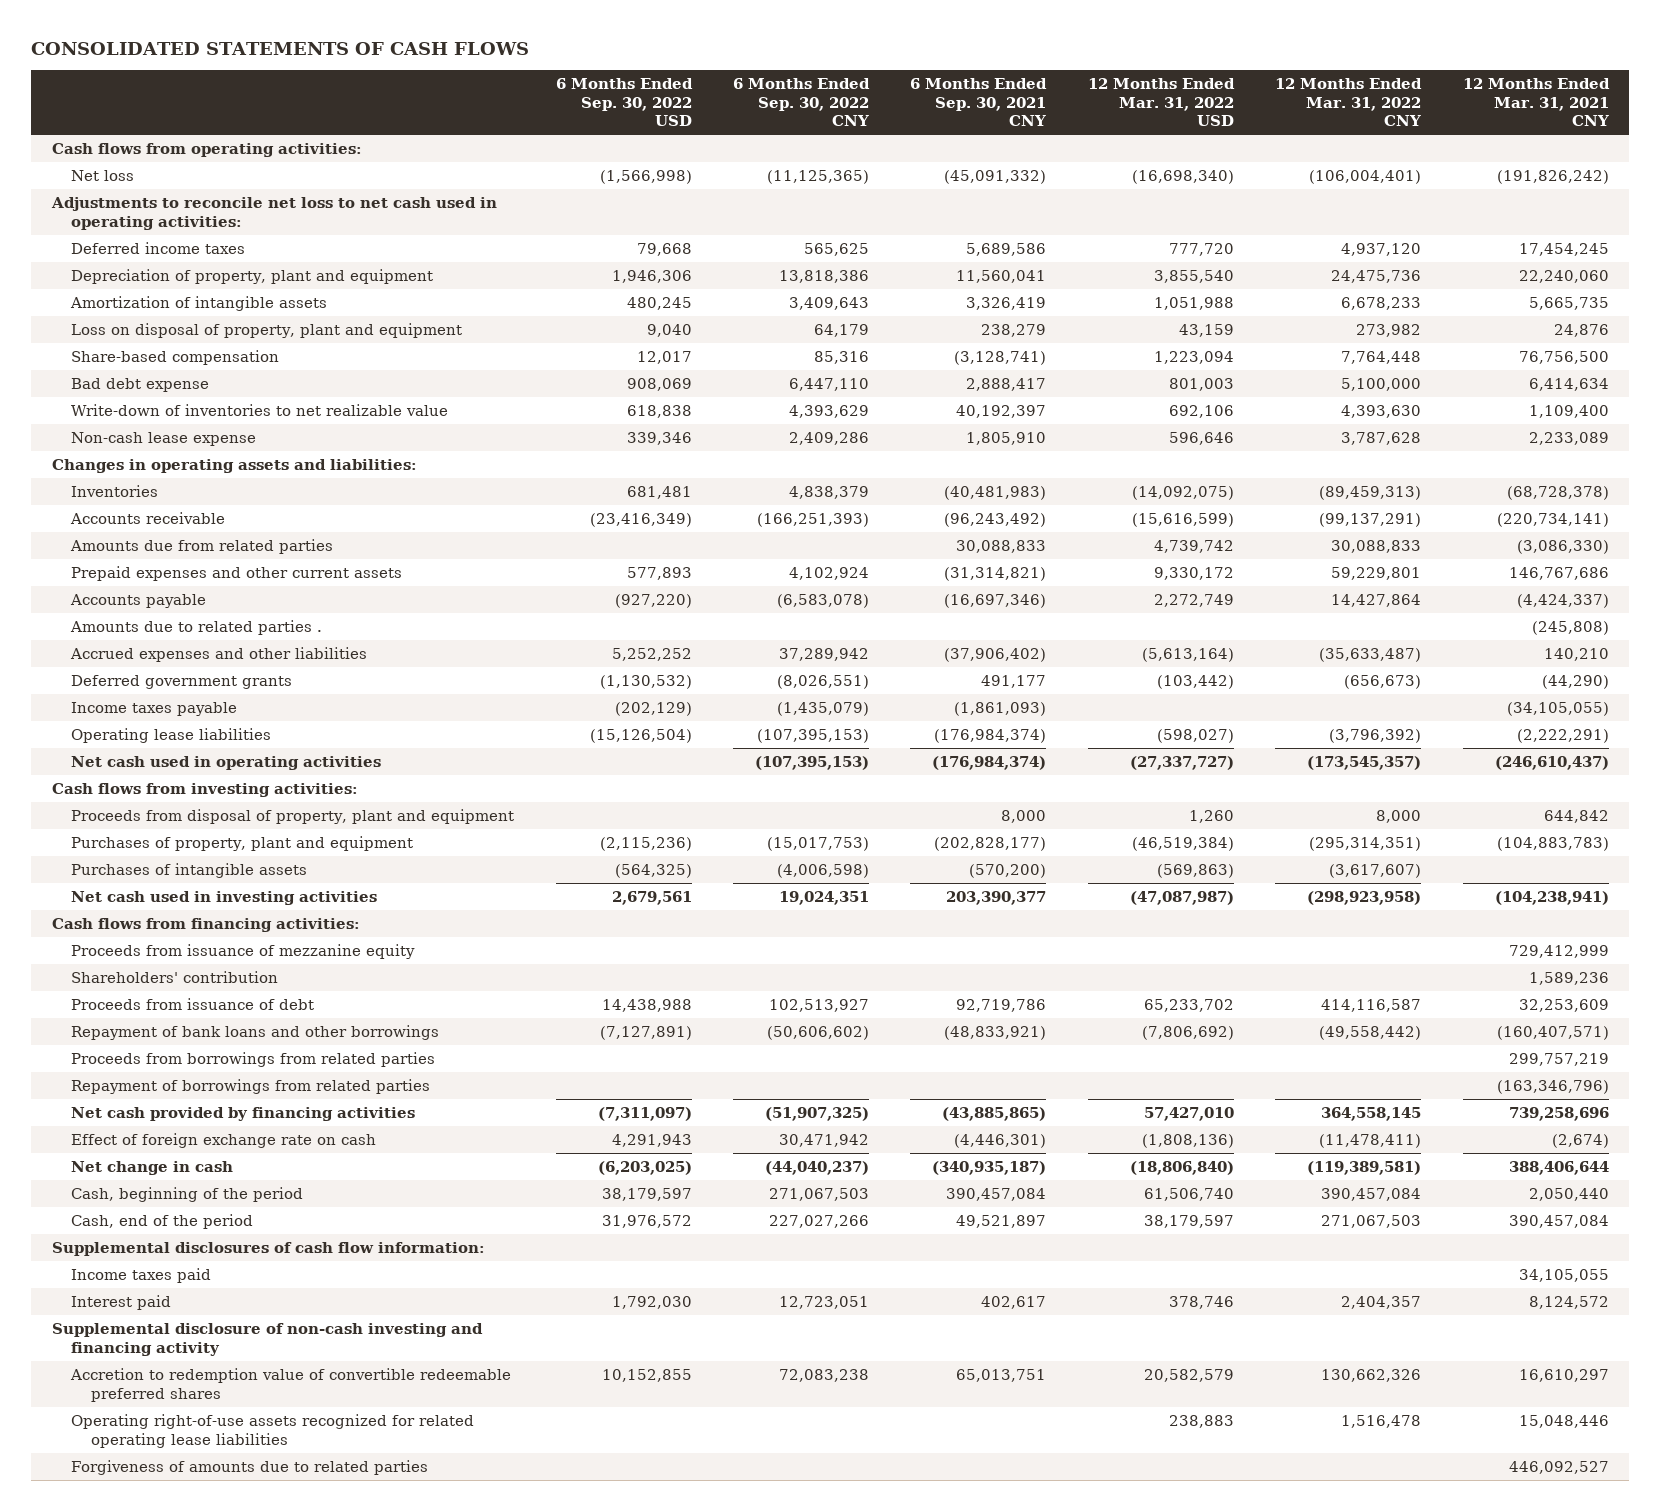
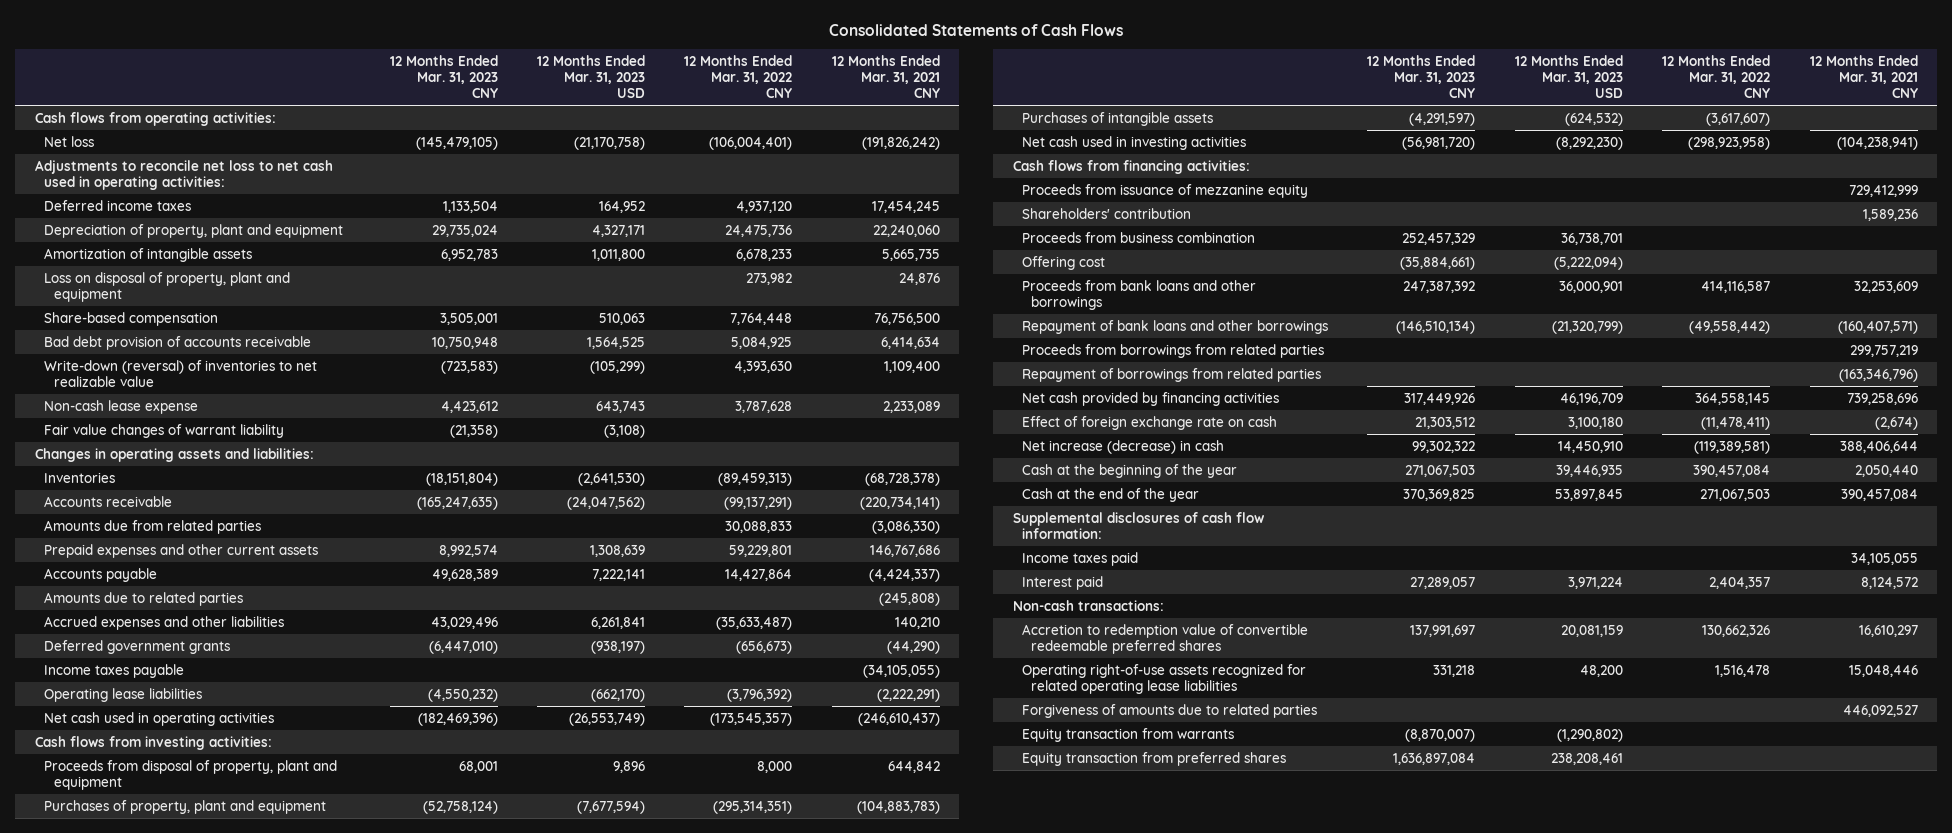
- CONSOLIDATED STATEMENTS OF CASH FLOWS
+ Consolidated Statements of Cash Flows
- | 6 Months Ended Sep. 30, 2022 USD | 6 Months Ended Sep. 30, 2022 CNY | 6 Months Ended Sep. 30, 2021 CNY | 12 Months Ended Mar. 31, 2022 USD | 12 Months Ended Mar. 31, 2022 CNY | 12 Months Ended Mar. 31, 2021 CNY
+ | 12 Months Ended Mar. 31, 2023 CNY | 12 Months Ended Mar. 31, 2023 USD | 12 Months Ended Mar. 31, 2022 CNY | 12 Months Ended Mar. 31, 2021 CNY
- Bad debt expense | 908,069 | 6,447,110 | 2,888,417 | 801,003 | 5,100,000 | 6,414,634
- Write-down of inventories to net realizable value | 618,838 | 4,393,629 | 40,192,397 | 692,106 | 4,393,630 | 1,109,400
+ Bad debt provision of accounts receivable | 10,750,948 | 1,564,525 | 5,084,925 | 6,414,634
+ Write-down (reversal) of inventories to net realizable value | (723,583) | (105,299) | 4,393,630 | 1,109,400
+ Fair value changes of warrant liability | (21,358) | (3,108) | |
- Amounts due to related parties . | | | | | | (245,808)
+ Amounts due to related parties | | | | (245,808)
- Proceeds from issuance of debt | 14,438,988 | 102,513,927 | 92,719,786 | 65,233,702 | 414,116,587 | 32,253,609
+ Proceeds from business combination | 252,457,329 | 36,738,701 | |
+ Offering cost | (35,884,661) | (5,222,094) | |
+ Proceeds from bank loans and other borrowings | 247,387,392 | 36,000,901 | 414,116,587 | 32,253,609
- Net change in cash | (6,203,025) | (44,040,237) | (340,935,187) | (18,806,840) | (119,389,581) | 388,406,644
- Cash, beginning of the period | 38,179,597 | 271,067,503 | 390,457,084 | 61,506,740 | 390,457,084 | 2,050,440
- Cash, end of the period | 31,976,572 | 227,027,266 | 49,521,897 | 38,179,597 | 271,067,503 | 390,457,084
+ Net increase (decrease) in cash | 99,302,322 | 14,450,910 | (119,389,581) | 388,406,644
+ Cash at the beginning of the year | 271,067,503 | 39,446,935 | 390,457,084 | 2,050,440
+ Cash at the end of the year | 370,369,825 | 53,897,845 | 271,067,503 | 390,457,084
- Supplemental disclosure of non-cash investing and financing activity
+ Non-cash transactions:
+ Equity transaction from warrants | (8,870,007) | (1,290,802) | |
+ Equity transaction from preferred shares | 1,636,897,084 | 238,208,461 | |

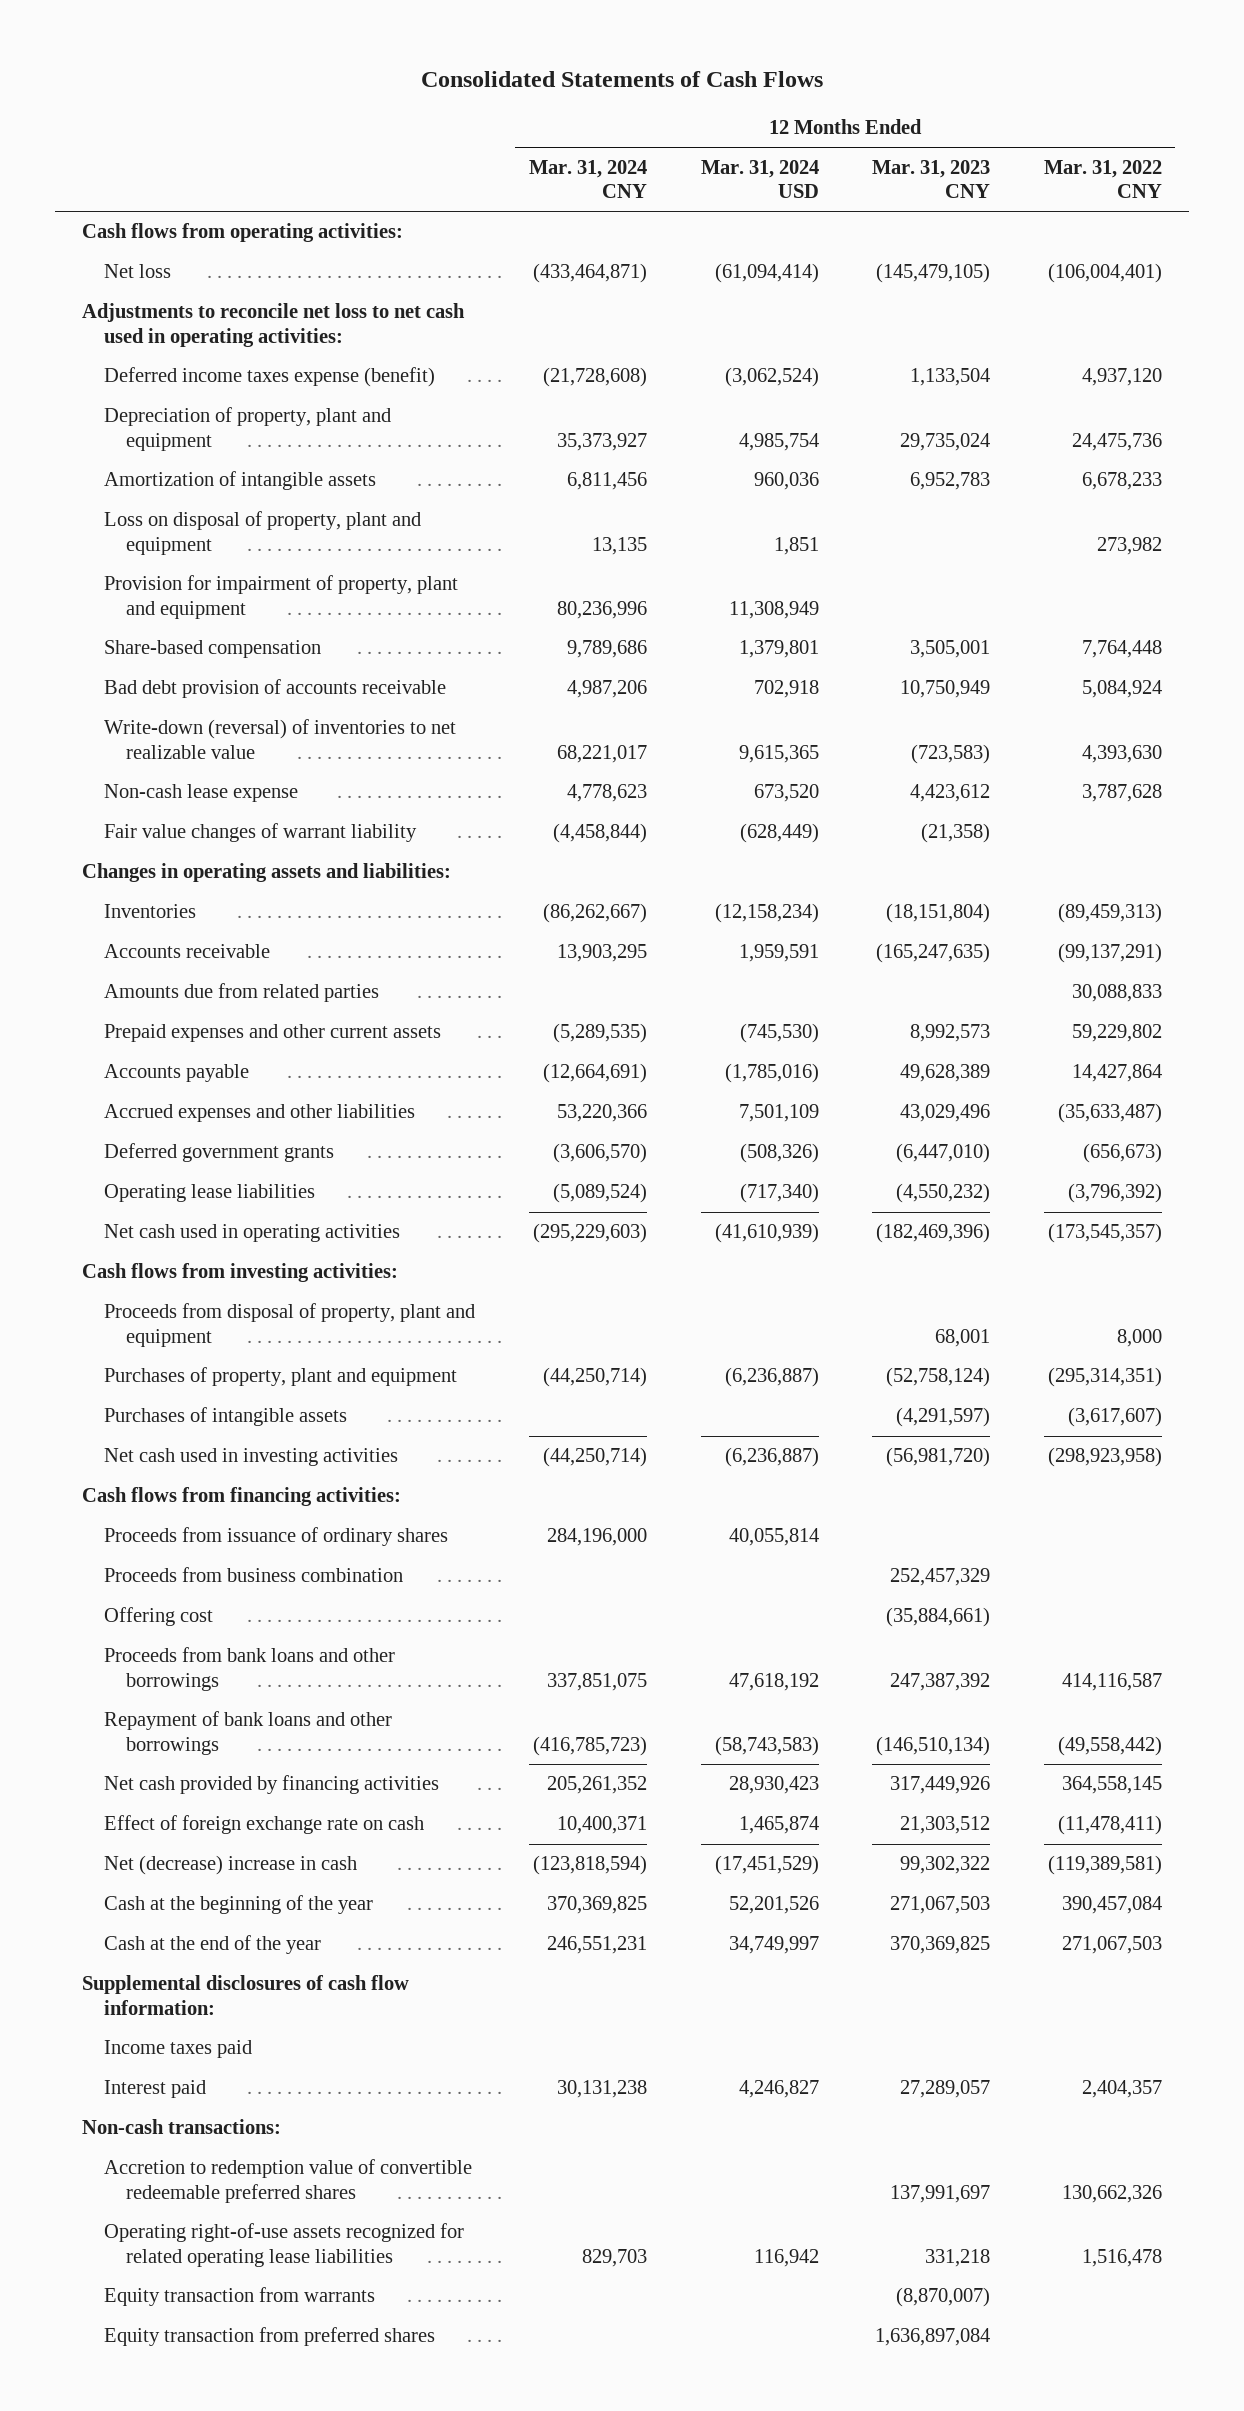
- | 12 Months Ended Mar. 31, 2023 CNY | 12 Months Ended Mar. 31, 2023 USD | 12 Months Ended Mar. 31, 2022 CNY | 12 Months Ended Mar. 31, 2021 CNY
+ | 12 Months Ended Mar. 31, 2024 CNY | 12 Months Ended Mar. 31, 2024 USD | 12 Months Ended Mar. 31, 2023 CNY | 12 Months Ended Mar. 31, 2022 CNY
- Deferred income taxes | 1,133,504 | 164,952 | 4,937,120 | 17,454,245
+ Deferred income taxes expense (benefit) | (21,728,608) | (3,062,524) | 1,133,504 | 4,937,120
+ Provision for impairment of property, plant and equipment | 80,236,996 | 11,308,949 | |
- Bad debt provision of accounts receivable | 10,750,948 | 1,564,525 | 5,084,925 | 6,414,634
+ Bad debt provision of accounts receivable | 4,987,206 | 702,918 | 10,750,949 | 5,084,924
- Prepaid expenses and other current assets | 8,992,574 | 1,308,639 | 59,229,801 | 146,767,686
+ Prepaid expenses and other current assets | (5,289,535) | (745,530) | 8,992,573 | 59,229,802
- Amounts due to related parties | | | | (245,808)
- Income taxes payable | | | | (34,105,055)
- Proceeds from issuance of mezzanine equity | | | | 729,412,999
- Shareholders' contribution | | | | 1,589,236
+ Proceeds from issuance of ordinary shares | 284,196,000 | 40,055,814 | |
- Proceeds from borrowings from related parties | | | | 299,757,219
- Repayment of borrowings from related parties | | | | (163,346,796)
- Net increase (decrease) in cash | 99,302,322 | 14,450,910 | (119,389,581) | 388,406,644
+ Net (decrease) increase in cash | (123,818,594) | (17,451,529) | 99,302,322 | (119,389,581)
- Forgiveness of amounts due to related parties | | | | 446,092,527

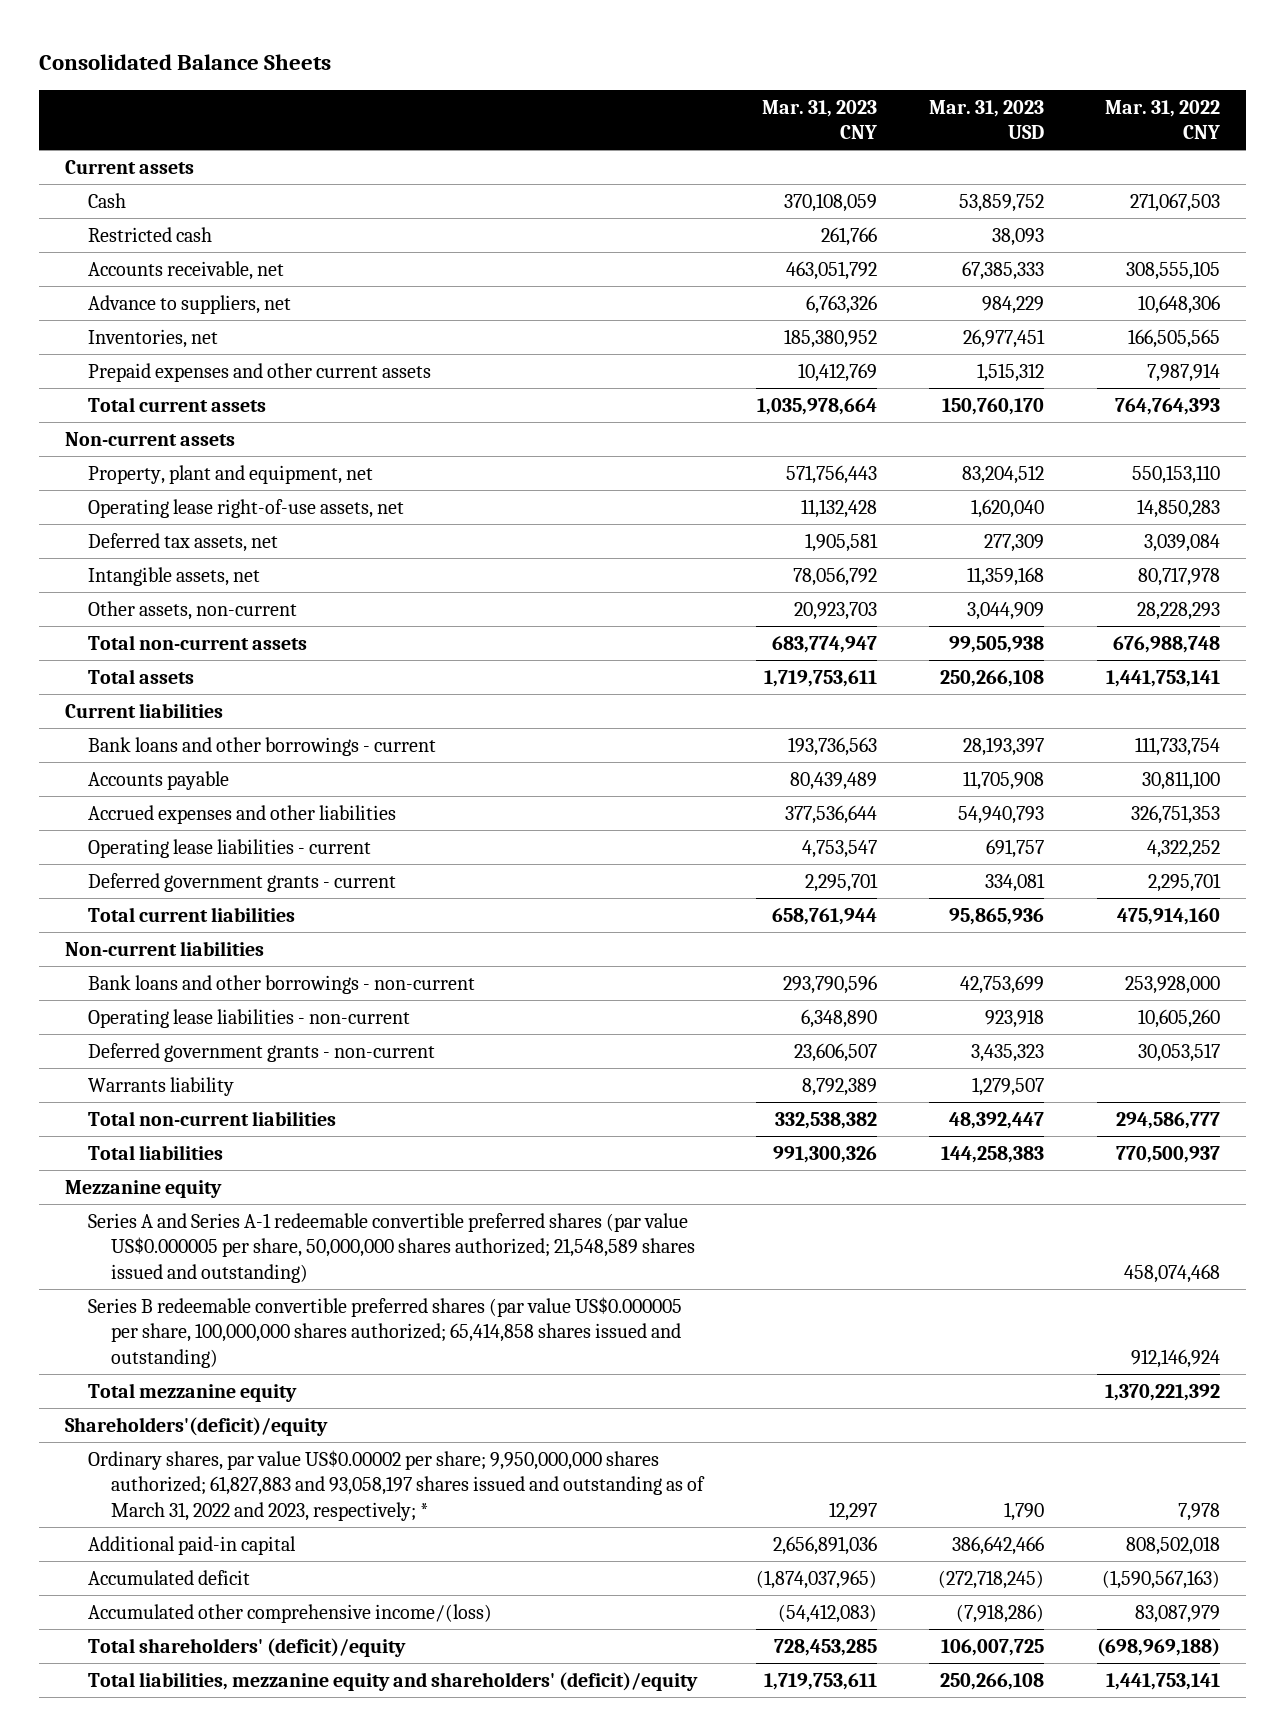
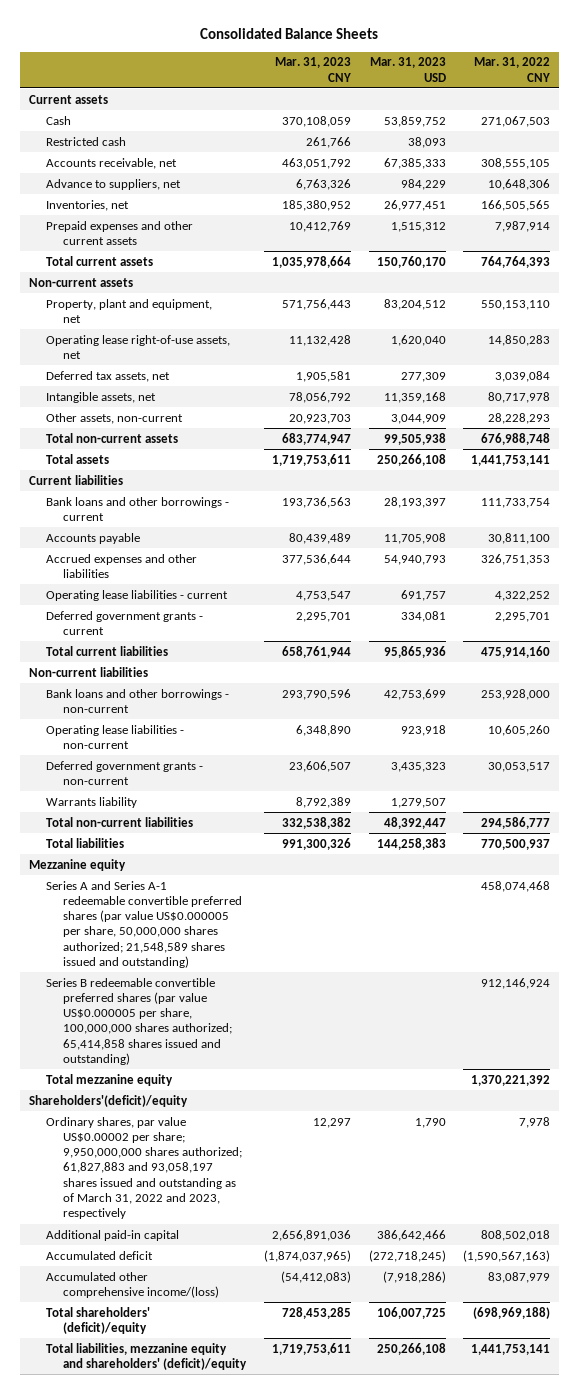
- Ordinary shares, par value US$0.00002 per share; 9,950,000,000 shares authorized; 61,827,883 and 93,058,197 shares issued and outstanding as of March 31, 2022 and 2023, respectively; * | 12,297 | 1,790 | 7,978
+ Ordinary shares, par value US$0.00002 per share; 9,950,000,000 shares authorized; 61,827,883 and 93,058,197 shares issued and outstanding as of March 31, 2022 and 2023, respectively | 12,297 | 1,790 | 7,978

